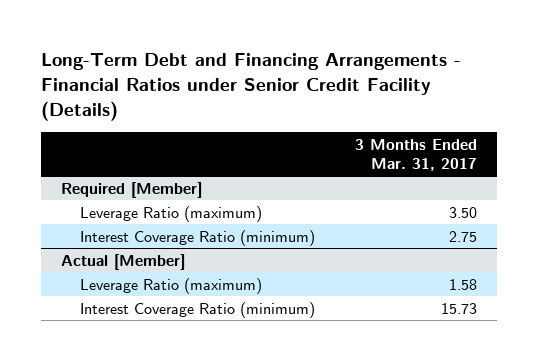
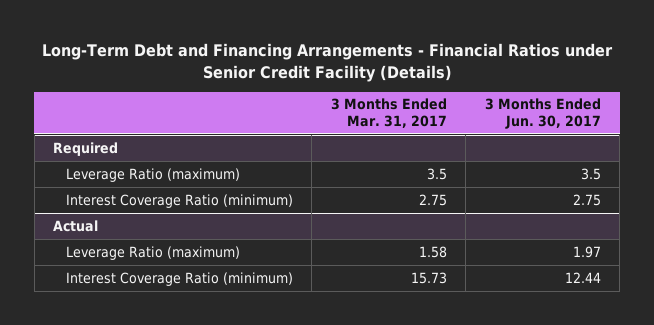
- | 3 Months Ended Mar. 31, 2017
+ | 3 Months Ended Mar. 31, 2017 | 3 Months Ended Jun. 30, 2017
- Required [Member]
- Leverage Ratio (maximum) | 3.50
+ Required
+ Leverage Ratio (maximum) | 3.5 | 3.5
- Actual [Member]
+ Actual

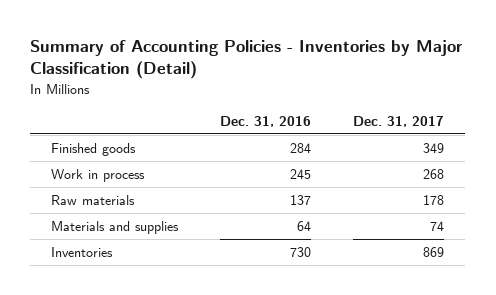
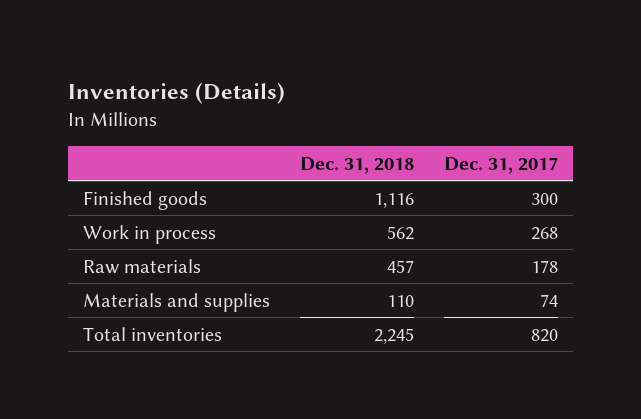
- Summary of Accounting Policies - Inventories by Major Classification (Detail)
+ Inventories (Details)
- | Dec. 31, 2016 | Dec. 31, 2017
+ | Dec. 31, 2018 | Dec. 31, 2017
- Finished goods | 284 | 349
+ Finished goods | 1,116 | 300
- Inventories | 730 | 869
+ Total inventories | 2,245 | 820

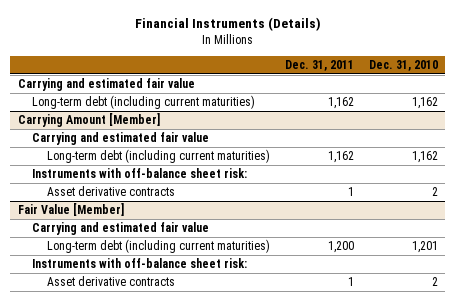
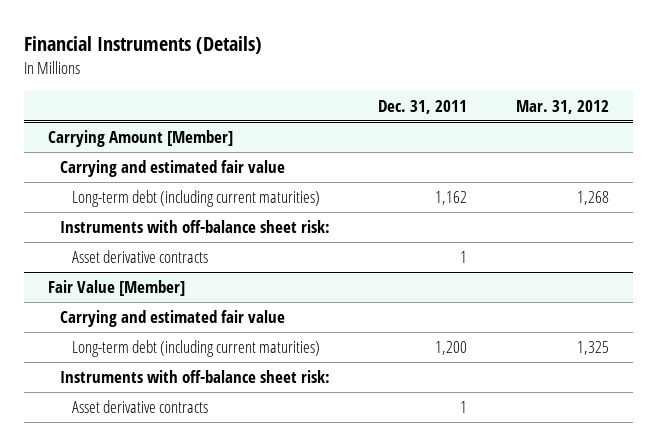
- | Dec. 31, 2011 | Dec. 31, 2010
+ | Dec. 31, 2011 | Mar. 31, 2012
- Carrying and estimated fair value
- Long-term debt (including current maturities) | 1,162 | 1,162

